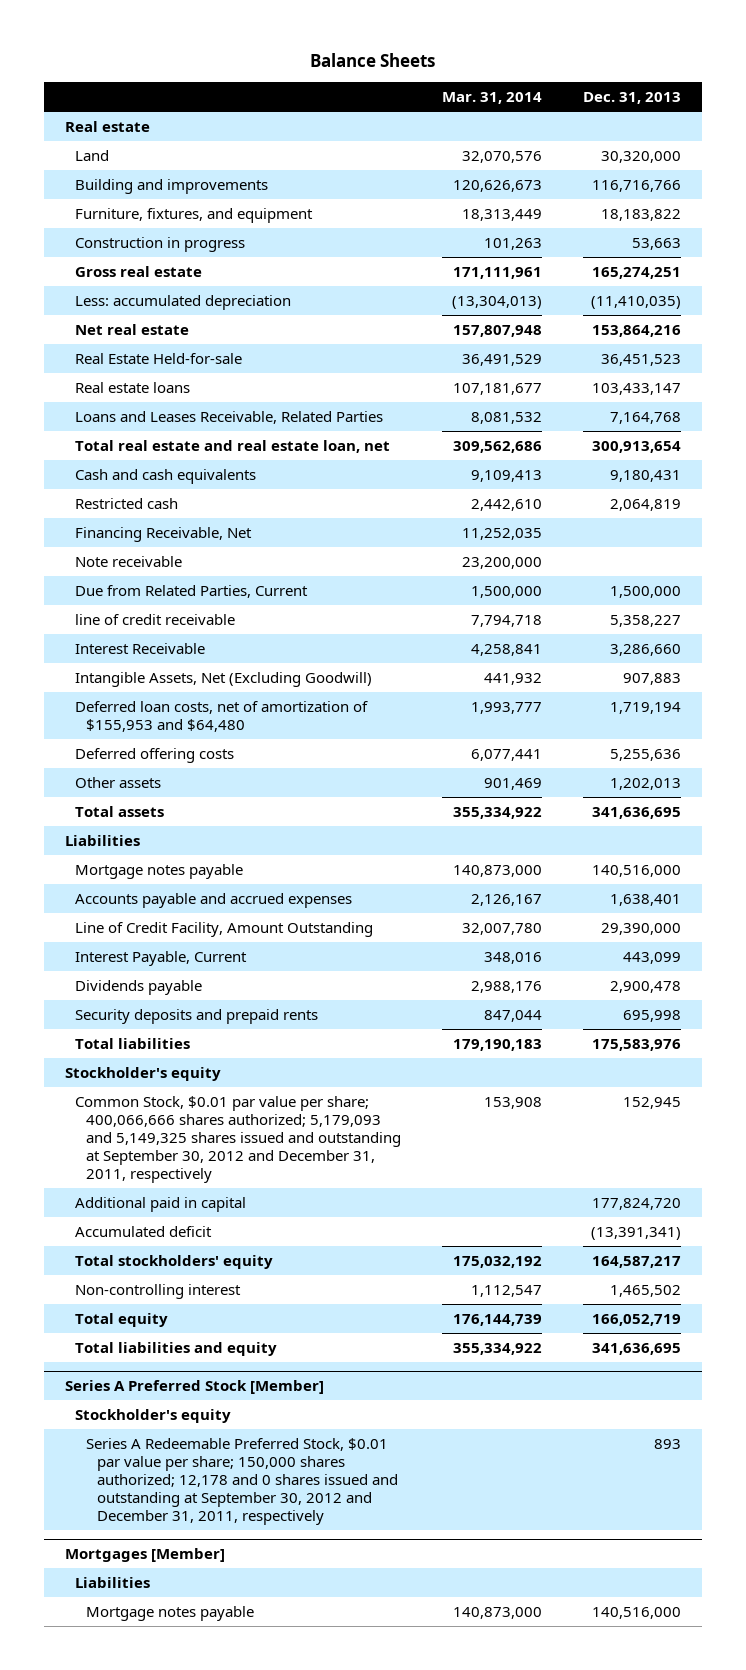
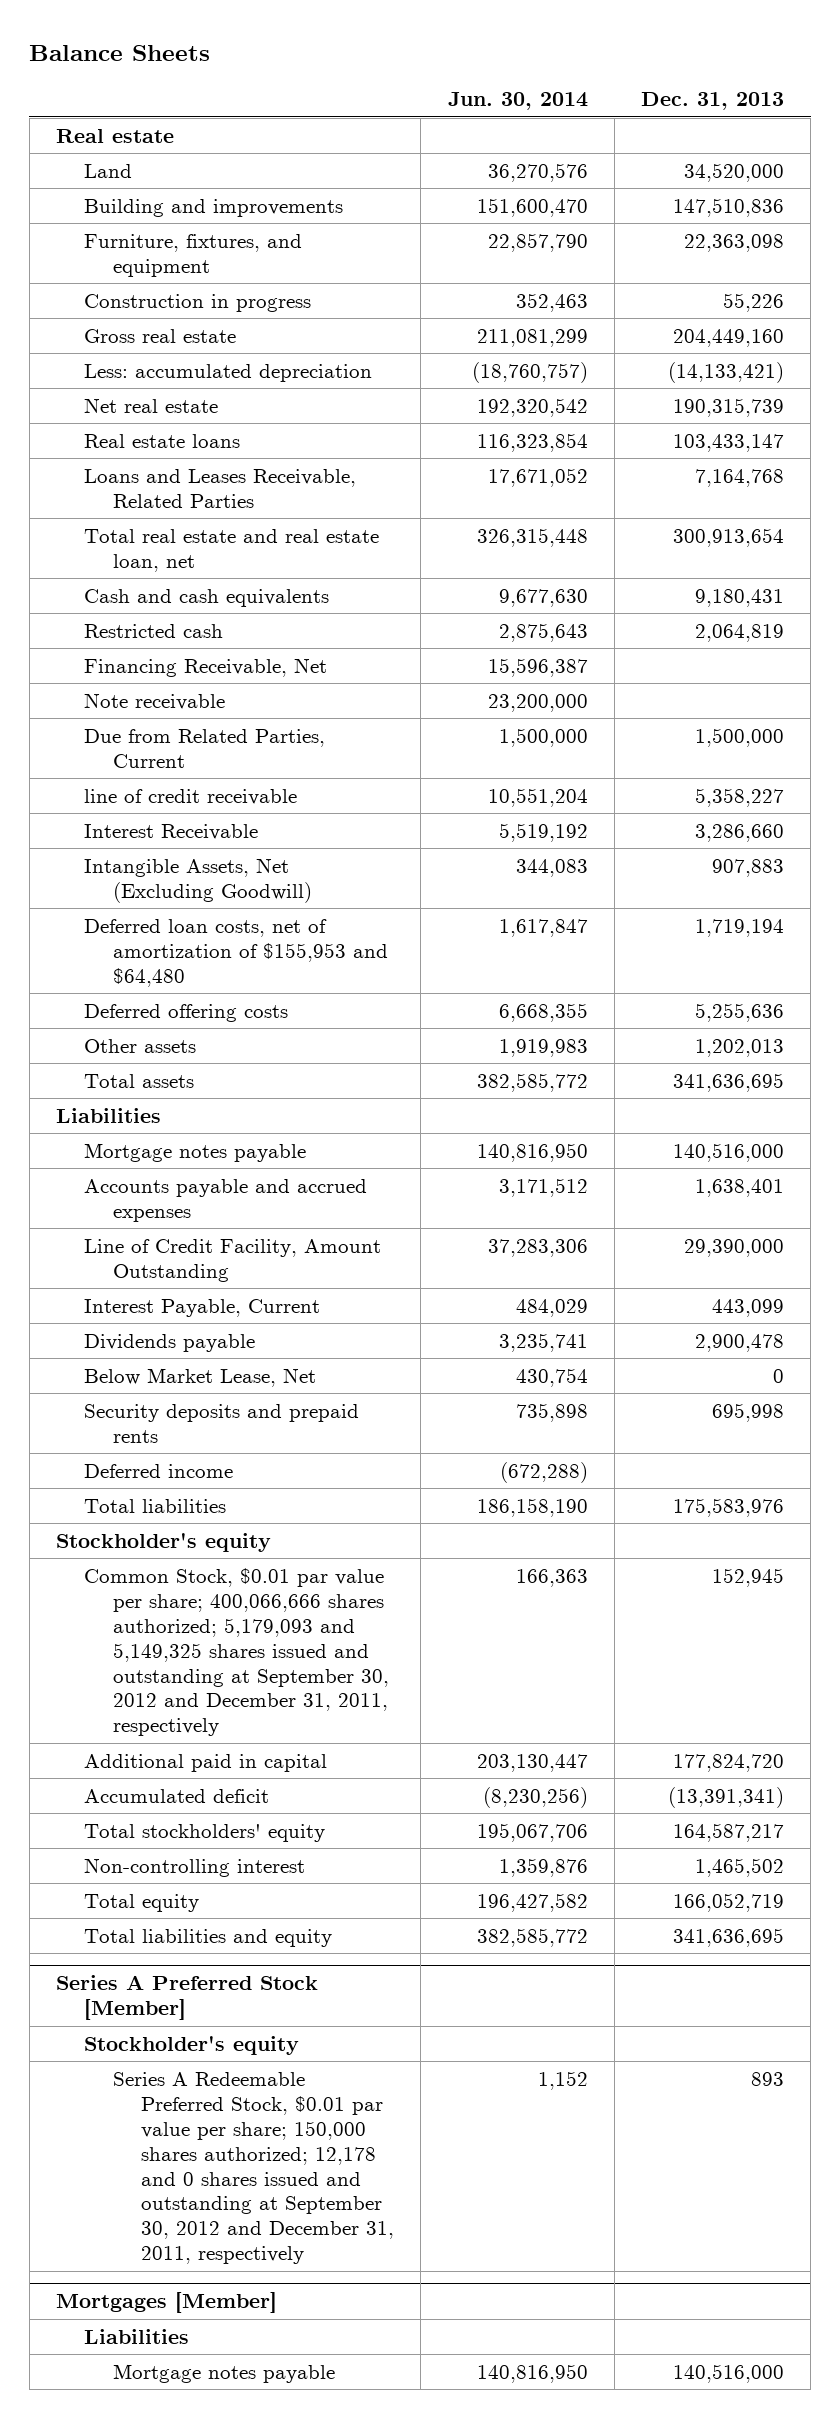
- | Mar. 31, 2014 | Dec. 31, 2013
+ | Jun. 30, 2014 | Dec. 31, 2013
- Land | 32,070,576 | 30,320,000
- Building and improvements | 120,626,673 | 116,716,766
- Furniture, fixtures, and equipment | 18,313,449 | 18,183,822
- Construction in progress | 101,263 | 53,663
- Gross real estate | 171,111,961 | 165,274,251
- Less: accumulated depreciation | (13,304,013) | (11,410,035)
- Net real estate | 157,807,948 | 153,864,216
- Real Estate Held-for-sale | 36,491,529 | 36,451,523
+ Land | 36,270,576 | 34,520,000
+ Building and improvements | 151,600,470 | 147,510,836
+ Furniture, fixtures, and equipment | 22,857,790 | 22,363,098
+ Construction in progress | 352,463 | 55,226
+ Gross real estate | 211,081,299 | 204,449,160
+ Less: accumulated depreciation | (18,760,757) | (14,133,421)
+ Net real estate | 192,320,542 | 190,315,739
+ Below Market Lease, Net | 430,754 | 0
+ Deferred income | (672,288) |

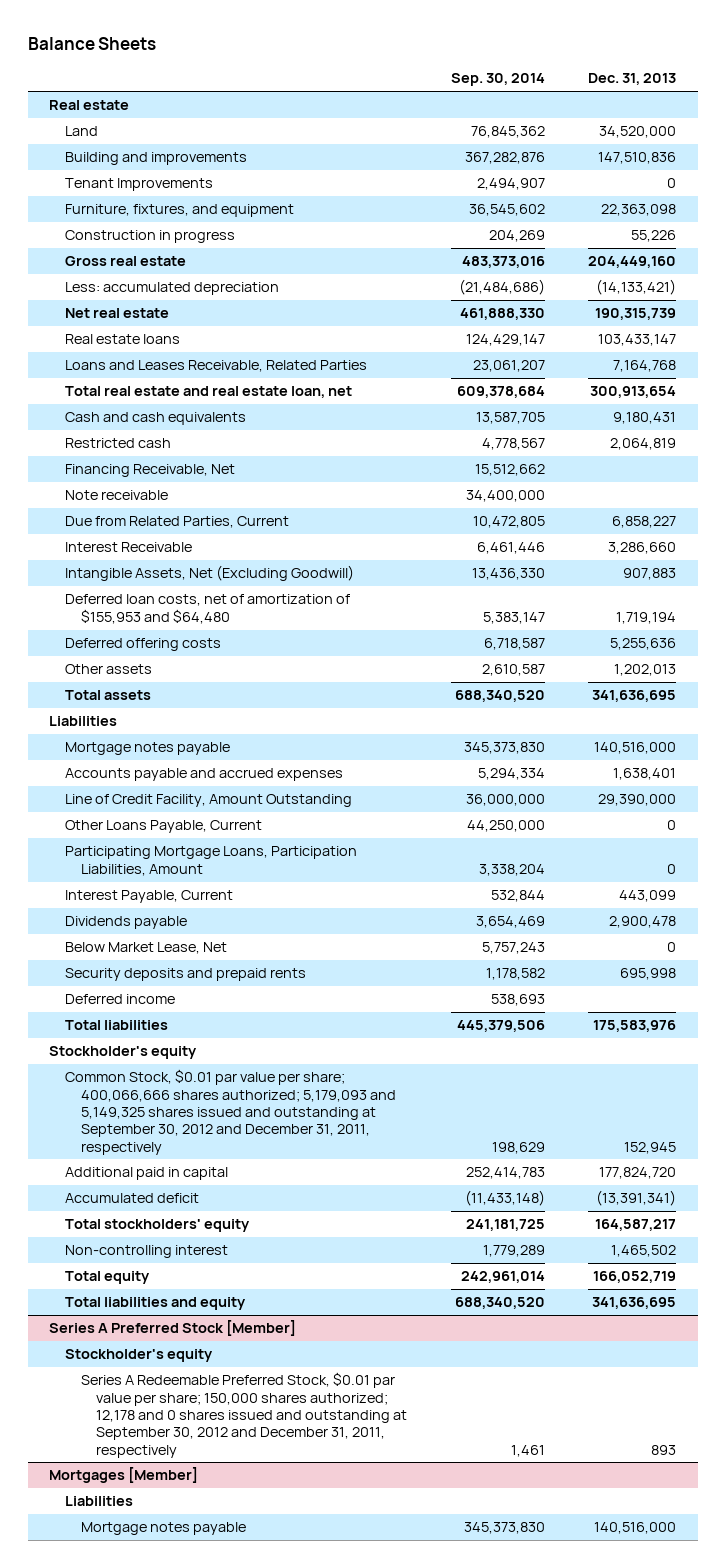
- | Jun. 30, 2014 | Dec. 31, 2013
+ | Sep. 30, 2014 | Dec. 31, 2013
+ Tenant Improvements | 2,494,907 | 0
- Due from Related Parties, Current | 1,500,000 | 1,500,000
- line of credit receivable | 10,551,204 | 5,358,227
+ Due from Related Parties, Current | 10,472,805 | 6,858,227
+ Other Loans Payable, Current | 44,250,000 | 0
+ Participating Mortgage Loans, Participation Liabilities, Amount | 3,338,204 | 0

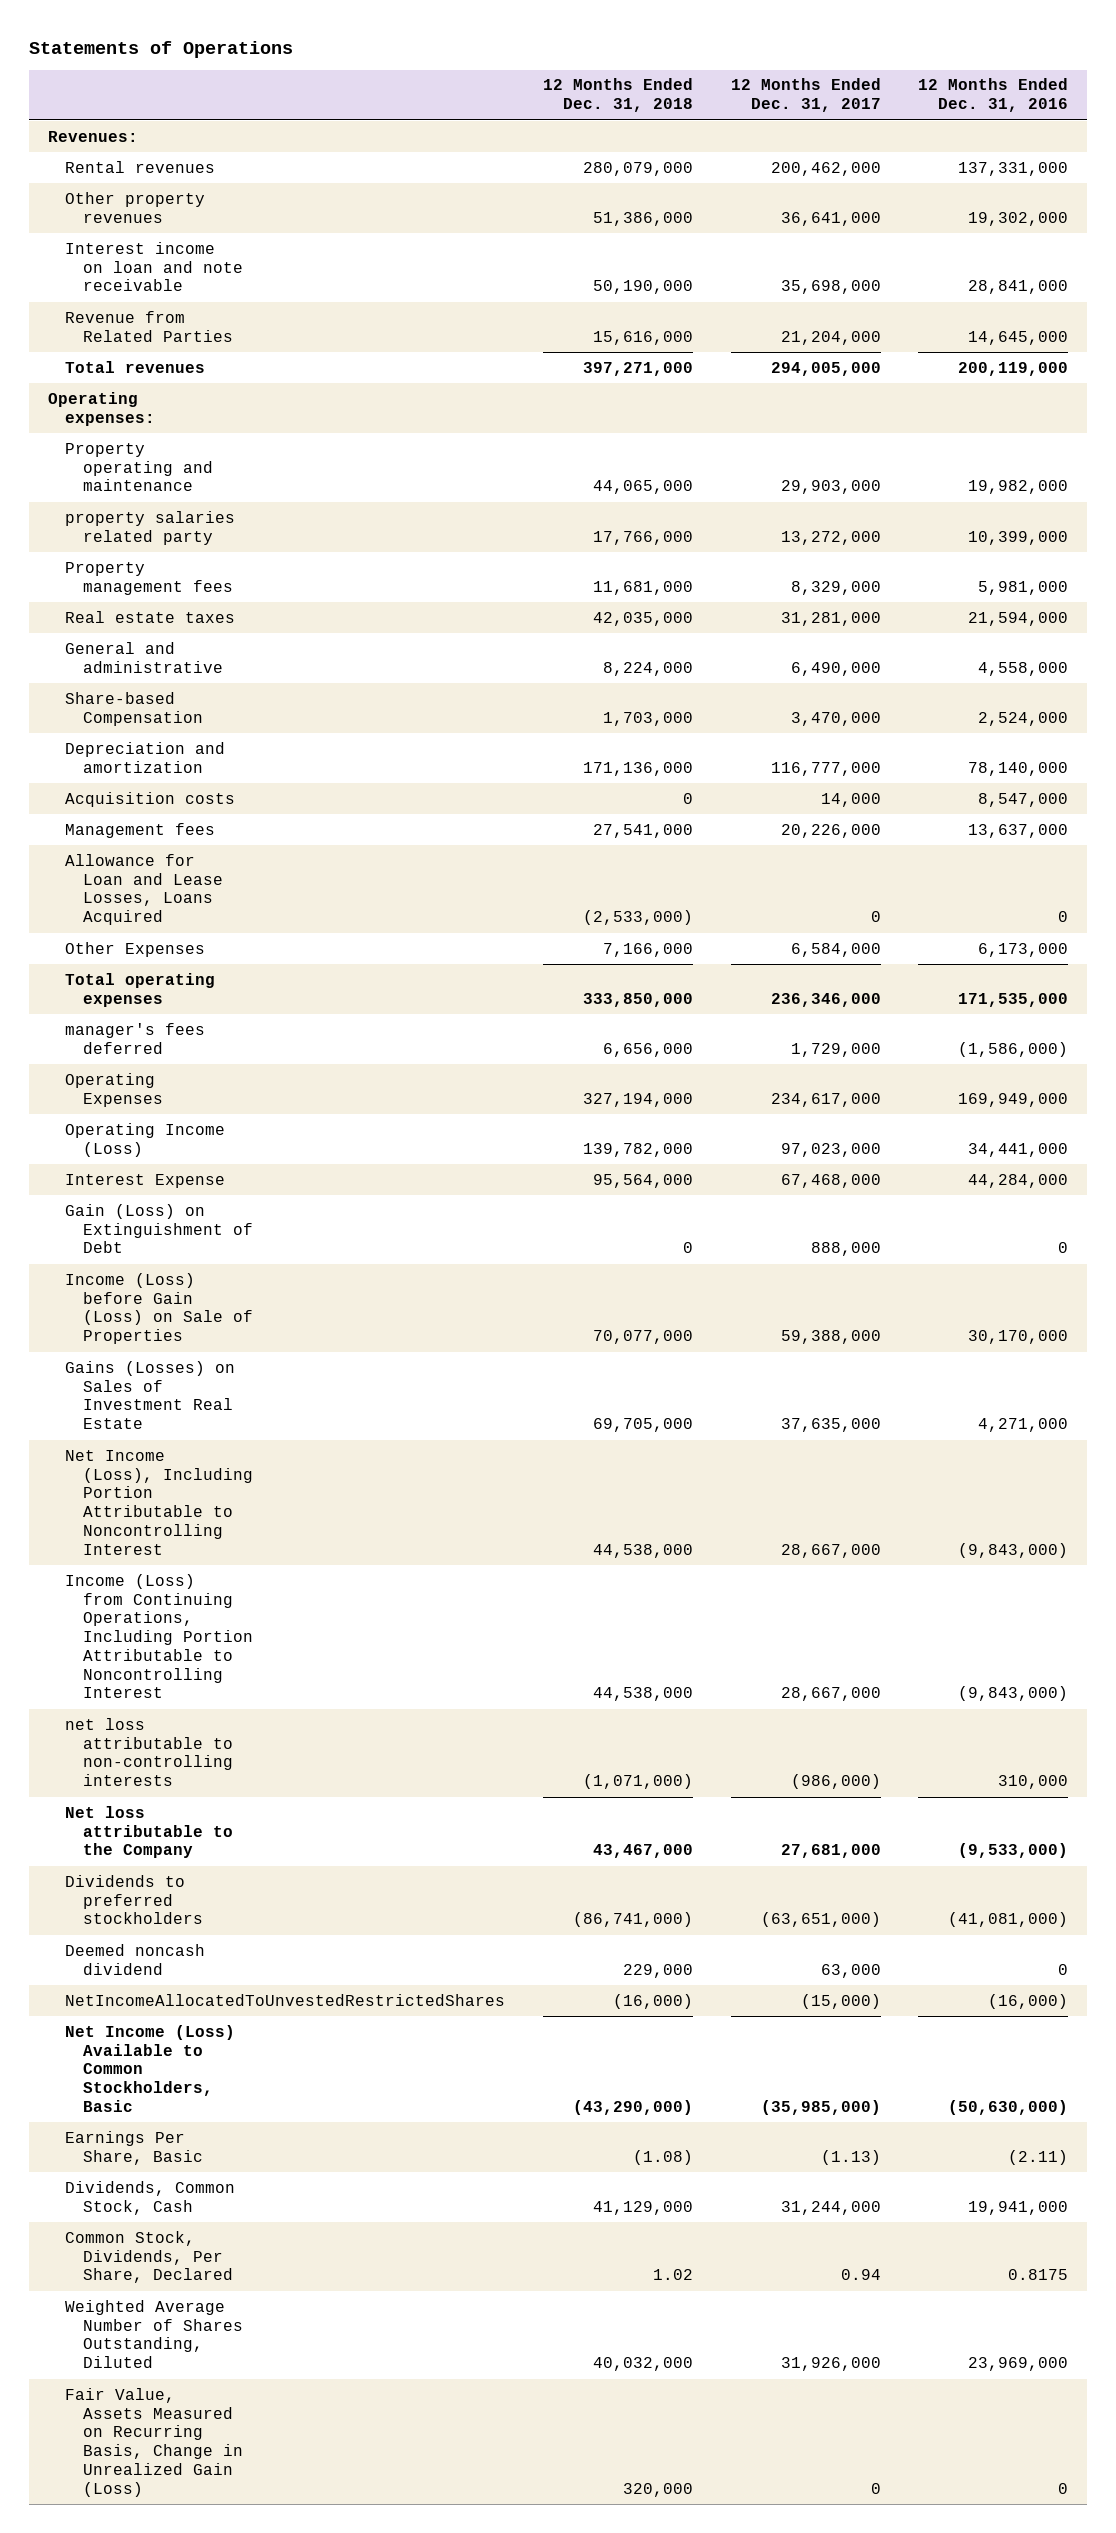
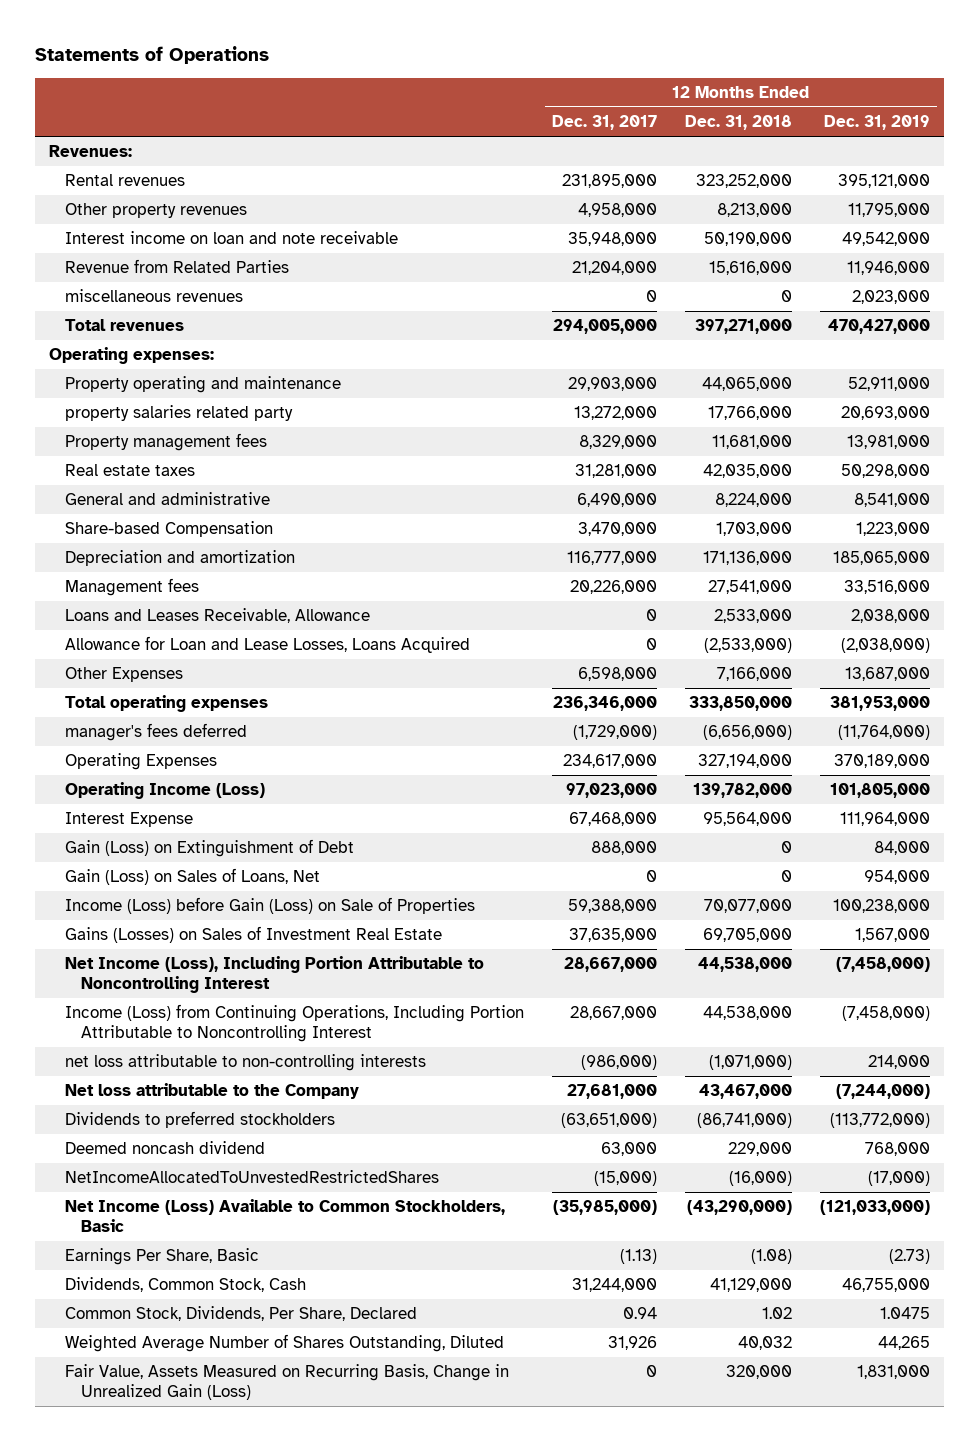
- | 12 Months Ended Dec. 31, 2018 | 12 Months Ended Dec. 31, 2017 | 12 Months Ended Dec. 31, 2016
+ | 12 Months Ended Dec. 31, 2017 | 12 Months Ended Dec. 31, 2018 | 12 Months Ended Dec. 31, 2019
- Rental revenues | 280,079,000 | 200,462,000 | 137,331,000
- Other property revenues | 51,386,000 | 36,641,000 | 19,302,000
- Interest income on loan and note receivable | 50,190,000 | 35,698,000 | 28,841,000
+ Rental revenues | 231,895,000 | 323,252,000 | 395,121,000
+ Other property revenues | 4,958,000 | 8,213,000 | 11,795,000
+ Interest income on loan and note receivable | 35,948,000 | 50,190,000 | 49,542,000
+ miscellaneous revenues | 0 | 0 | 2,023,000
- Acquisition costs | 0 | 14,000 | 8,547,000
+ Loans and Leases Receivable, Allowance | 0 | 2,533,000 | 2,038,000
- Other Expenses | 7,166,000 | 6,584,000 | 6,173,000
+ Other Expenses | 6,598,000 | 7,166,000 | 13,687,000
- manager's fees deferred | 6,656,000 | 1,729,000 | (1,586,000)
+ manager's fees deferred | (1,729,000) | (6,656,000) | (11,764,000)
+ Gain (Loss) on Sales of Loans, Net | 0 | 0 | 954,000
- Weighted Average Number of Shares Outstanding, Diluted | 40,032,000 | 31,926,000 | 23,969,000
+ Weighted Average Number of Shares Outstanding, Diluted | 31,926 | 40,032 | 44,265

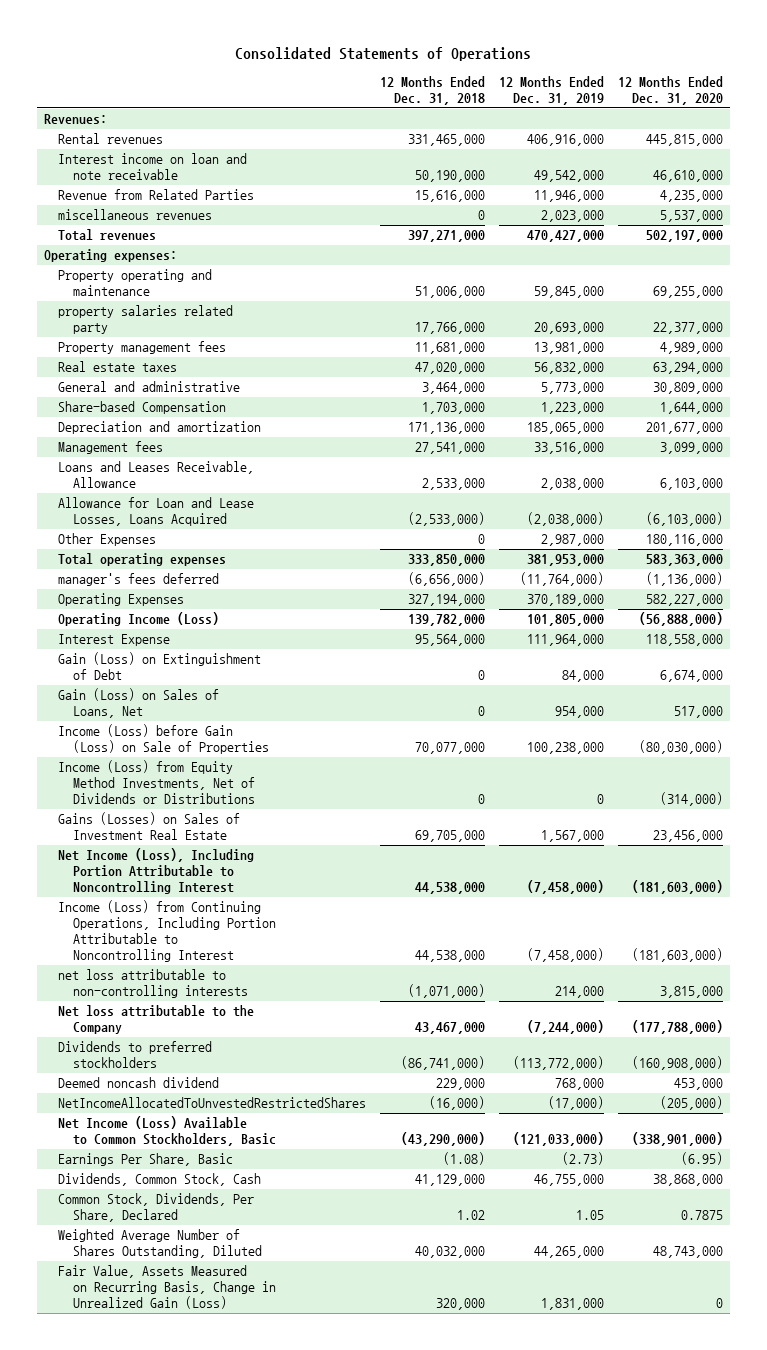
- Statements of Operations
+ Consolidated Statements of Operations
- | 12 Months Ended Dec. 31, 2017 | 12 Months Ended Dec. 31, 2018 | 12 Months Ended Dec. 31, 2019
+ | 12 Months Ended Dec. 31, 2018 | 12 Months Ended Dec. 31, 2019 | 12 Months Ended Dec. 31, 2020
- Rental revenues | 231,895,000 | 323,252,000 | 395,121,000
- Other property revenues | 4,958,000 | 8,213,000 | 11,795,000
+ Rental revenues | 331,465,000 | 406,916,000 | 445,815,000
- Property operating and maintenance | 29,903,000 | 44,065,000 | 52,911,000
+ Property operating and maintenance | 51,006,000 | 59,845,000 | 69,255,000
- Real estate taxes | 31,281,000 | 42,035,000 | 50,298,000
- General and administrative | 6,490,000 | 8,224,000 | 8,541,000
+ Real estate taxes | 47,020,000 | 56,832,000 | 63,294,000
+ General and administrative | 3,464,000 | 5,773,000 | 30,809,000
- Other Expenses | 6,598,000 | 7,166,000 | 13,687,000
+ Other Expenses | 0 | 2,987,000 | 180,116,000
+ Income (Loss) from Equity Method Investments, Net of Dividends or Distributions | 0 | 0 | (314,000)
- Common Stock, Dividends, Per Share, Declared | 0.94 | 1.02 | 1.0475
- Weighted Average Number of Shares Outstanding, Diluted | 31,926 | 40,032 | 44,265
+ Common Stock, Dividends, Per Share, Declared | 1.02 | 1.05 | 0.7875
+ Weighted Average Number of Shares Outstanding, Diluted | 40,032,000 | 44,265,000 | 48,743,000

